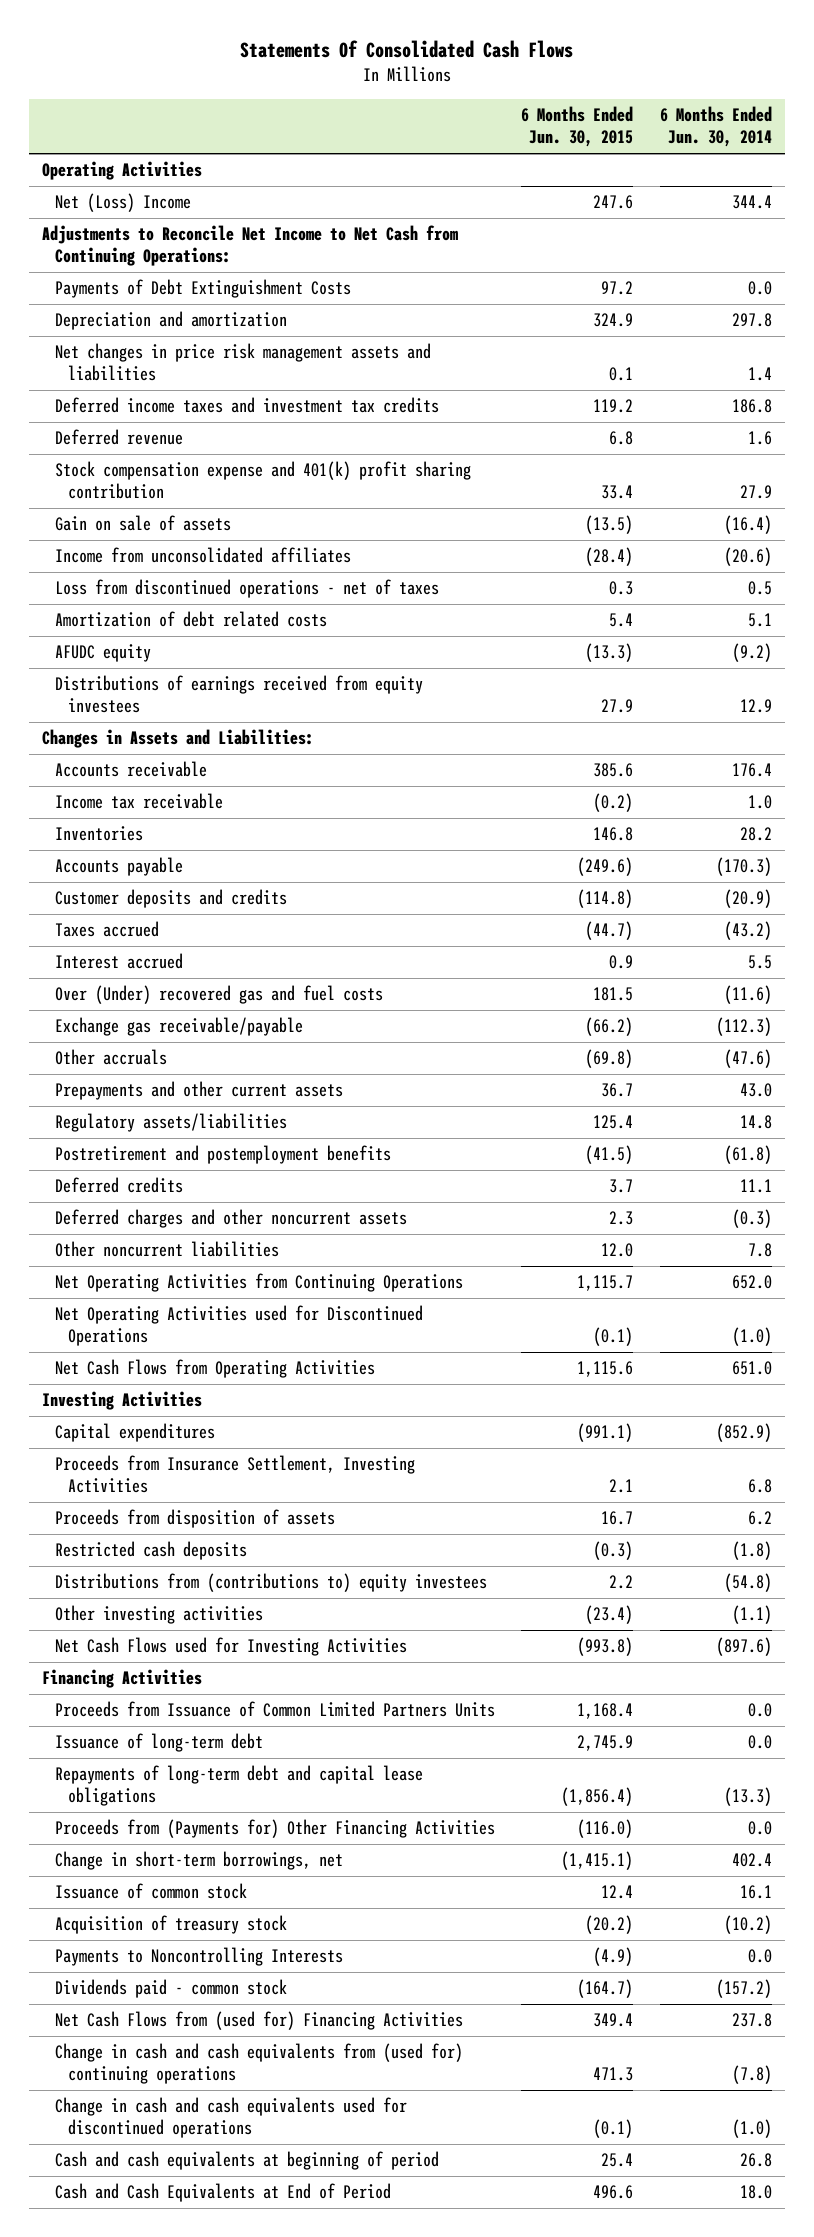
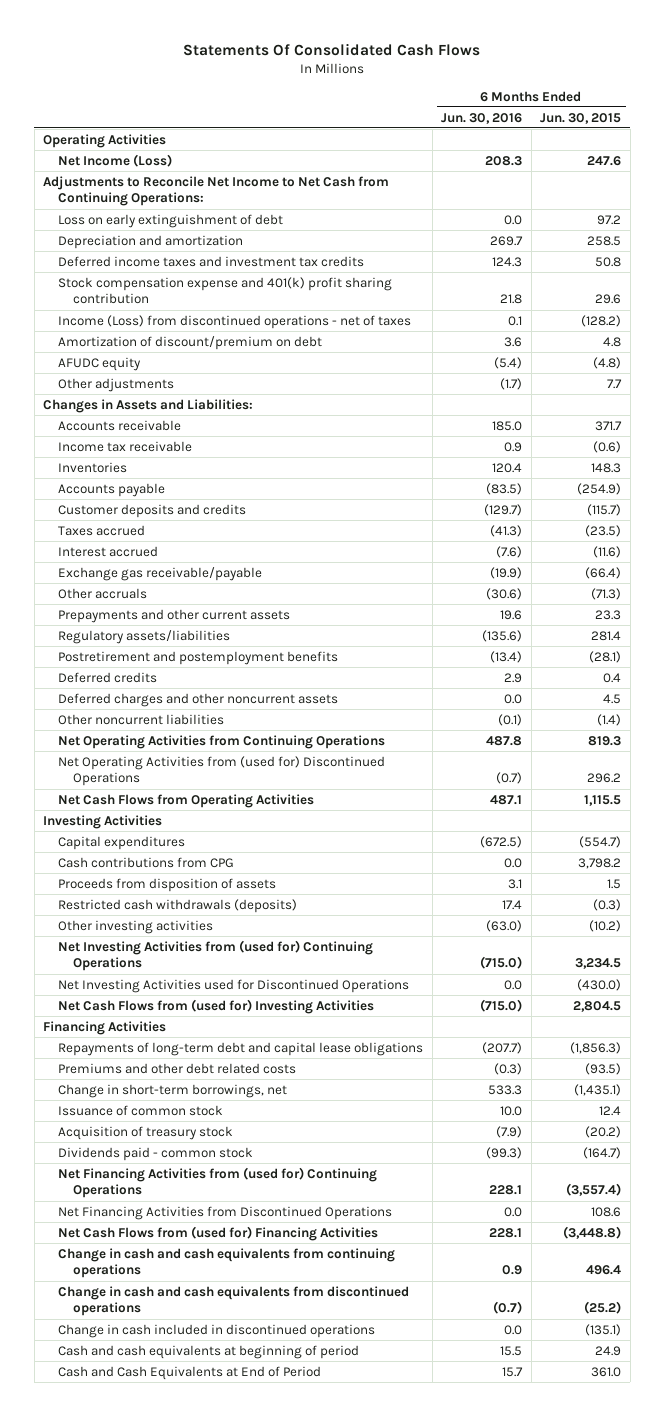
- | 6 Months Ended Jun. 30, 2015 | 6 Months Ended Jun. 30, 2014
+ | 6 Months Ended Jun. 30, 2016 | 6 Months Ended Jun. 30, 2015
- Net (Loss) Income | 247.6 | 344.4
+ Net Income (Loss) | 208.3 | 247.6
- Payments of Debt Extinguishment Costs | 97.2 | 0.0
- Depreciation and amortization | 324.9 | 297.8
- Net changes in price risk management assets and liabilities | 0.1 | 1.4
- Deferred income taxes and investment tax credits | 119.2 | 186.8
- Deferred revenue | 6.8 | 1.6
- Stock compensation expense and 401(k) profit sharing contribution | 33.4 | 27.9
- Gain on sale of assets | (13.5) | (16.4)
- Income from unconsolidated affiliates | (28.4) | (20.6)
- Loss from discontinued operations - net of taxes | 0.3 | 0.5
- Amortization of debt related costs | 5.4 | 5.1
- AFUDC equity | (13.3) | (9.2)
- Distributions of earnings received from equity investees | 27.9 | 12.9
+ Loss on early extinguishment of debt | 0.0 | 97.2
+ Depreciation and amortization | 269.7 | 258.5
+ Deferred income taxes and investment tax credits | 124.3 | 50.8
+ Stock compensation expense and 401(k) profit sharing contribution | 21.8 | 29.6
+ Income (Loss) from discontinued operations - net of taxes | 0.1 | (128.2)
+ Amortization of discount/premium on debt | 3.6 | 4.8
+ AFUDC equity | (5.4) | (4.8)
+ Other adjustments | (1.7) | 7.7
- Accounts receivable | 385.6 | 176.4
- Income tax receivable | (0.2) | 1.0
- Inventories | 146.8 | 28.2
- Accounts payable | (249.6) | (170.3)
- Customer deposits and credits | (114.8) | (20.9)
- Taxes accrued | (44.7) | (43.2)
- Interest accrued | 0.9 | 5.5
- Over (Under) recovered gas and fuel costs | 181.5 | (11.6)
- Exchange gas receivable/payable | (66.2) | (112.3)
- Other accruals | (69.8) | (47.6)
- Prepayments and other current assets | 36.7 | 43.0
- Regulatory assets/liabilities | 125.4 | 14.8
- Postretirement and postemployment benefits | (41.5) | (61.8)
- Deferred credits | 3.7 | 11.1
- Deferred charges and other noncurrent assets | 2.3 | (0.3)
- Other noncurrent liabilities | 12.0 | 7.8
- Net Operating Activities from Continuing Operations | 1,115.7 | 652.0
- Net Operating Activities used for Discontinued Operations | (0.1) | (1.0)
- Net Cash Flows from Operating Activities | 1,115.6 | 651.0
+ Accounts receivable | 185.0 | 371.7
+ Income tax receivable | 0.9 | (0.6)
+ Inventories | 120.4 | 148.3
+ Accounts payable | (83.5) | (254.9)
+ Customer deposits and credits | (129.7) | (115.7)
+ Taxes accrued | (41.3) | (23.5)
+ Interest accrued | (7.6) | (11.6)
+ Exchange gas receivable/payable | (19.9) | (66.4)
+ Other accruals | (30.6) | (71.3)
+ Prepayments and other current assets | 19.6 | 23.3
+ Regulatory assets/liabilities | (135.6) | 281.4
+ Postretirement and postemployment benefits | (13.4) | (28.1)
+ Deferred credits | 2.9 | 0.4
+ Deferred charges and other noncurrent assets | 0.0 | 4.5
+ Other noncurrent liabilities | (0.1) | (1.4)
+ Net Operating Activities from Continuing Operations | 487.8 | 819.3
+ Net Operating Activities from (used for) Discontinued Operations | (0.7) | 296.2
+ Net Cash Flows from Operating Activities | 487.1 | 1,115.5
- Capital expenditures | (991.1) | (852.9)
- Proceeds from Insurance Settlement, Investing Activities | 2.1 | 6.8
- Proceeds from disposition of assets | 16.7 | 6.2
- Restricted cash deposits | (0.3) | (1.8)
- Distributions from (contributions to) equity investees | 2.2 | (54.8)
- Other investing activities | (23.4) | (1.1)
- Net Cash Flows used for Investing Activities | (993.8) | (897.6)
+ Capital expenditures | (672.5) | (554.7)
+ Cash contributions from CPG | 0.0 | 3,798.2
+ Proceeds from disposition of assets | 3.1 | 1.5
+ Restricted cash withdrawals (deposits) | 17.4 | (0.3)
+ Other investing activities | (63.0) | (10.2)
+ Net Investing Activities from (used for) Continuing Operations | (715.0) | 3,234.5
+ Net Investing Activities used for Discontinued Operations | 0.0 | (430.0)
+ Net Cash Flows from (used for) Investing Activities | (715.0) | 2,804.5
- Proceeds from Issuance of Common Limited Partners Units | 1,168.4 | 0.0
- Issuance of long-term debt | 2,745.9 | 0.0
- Repayments of long-term debt and capital lease obligations | (1,856.4) | (13.3)
- Proceeds from (Payments for) Other Financing Activities | (116.0) | 0.0
- Change in short-term borrowings, net | (1,415.1) | 402.4
+ Repayments of long-term debt and capital lease obligations | (207.7) | (1,856.3)
+ Premiums and other debt related costs | (0.3) | (93.5)
+ Change in short-term borrowings, net | 533.3 | (1,435.1)
- Payments to Noncontrolling Interests | (4.9) | 0.0
- Net Cash Flows from (used for) Financing Activities | 349.4 | 237.8
- Change in cash and cash equivalents from (used for) continuing operations | 471.3 | (7.8)
- Change in cash and cash equivalents used for discontinued operations | (0.1) | (1.0)
- Cash and cash equivalents at beginning of period | 25.4 | 26.8
- Cash and Cash Equivalents at End of Period | 496.6 | 18.0
+ Net Financing Activities from (used for) Continuing Operations | 228.1 | (3,557.4)
+ Net Financing Activities from Discontinued Operations | 0.0 | 108.6
+ Net Cash Flows from (used for) Financing Activities | 228.1 | (3,448.8)
+ Change in cash and cash equivalents from continuing operations | 0.9 | 496.4
+ Change in cash and cash equivalents from discontinued operations | (0.7) | (25.2)
+ Change in cash included in discontinued operations | 0.0 | (135.1)
+ Cash and cash equivalents at beginning of period | 15.5 | 24.9
+ Cash and Cash Equivalents at End of Period | 15.7 | 361.0

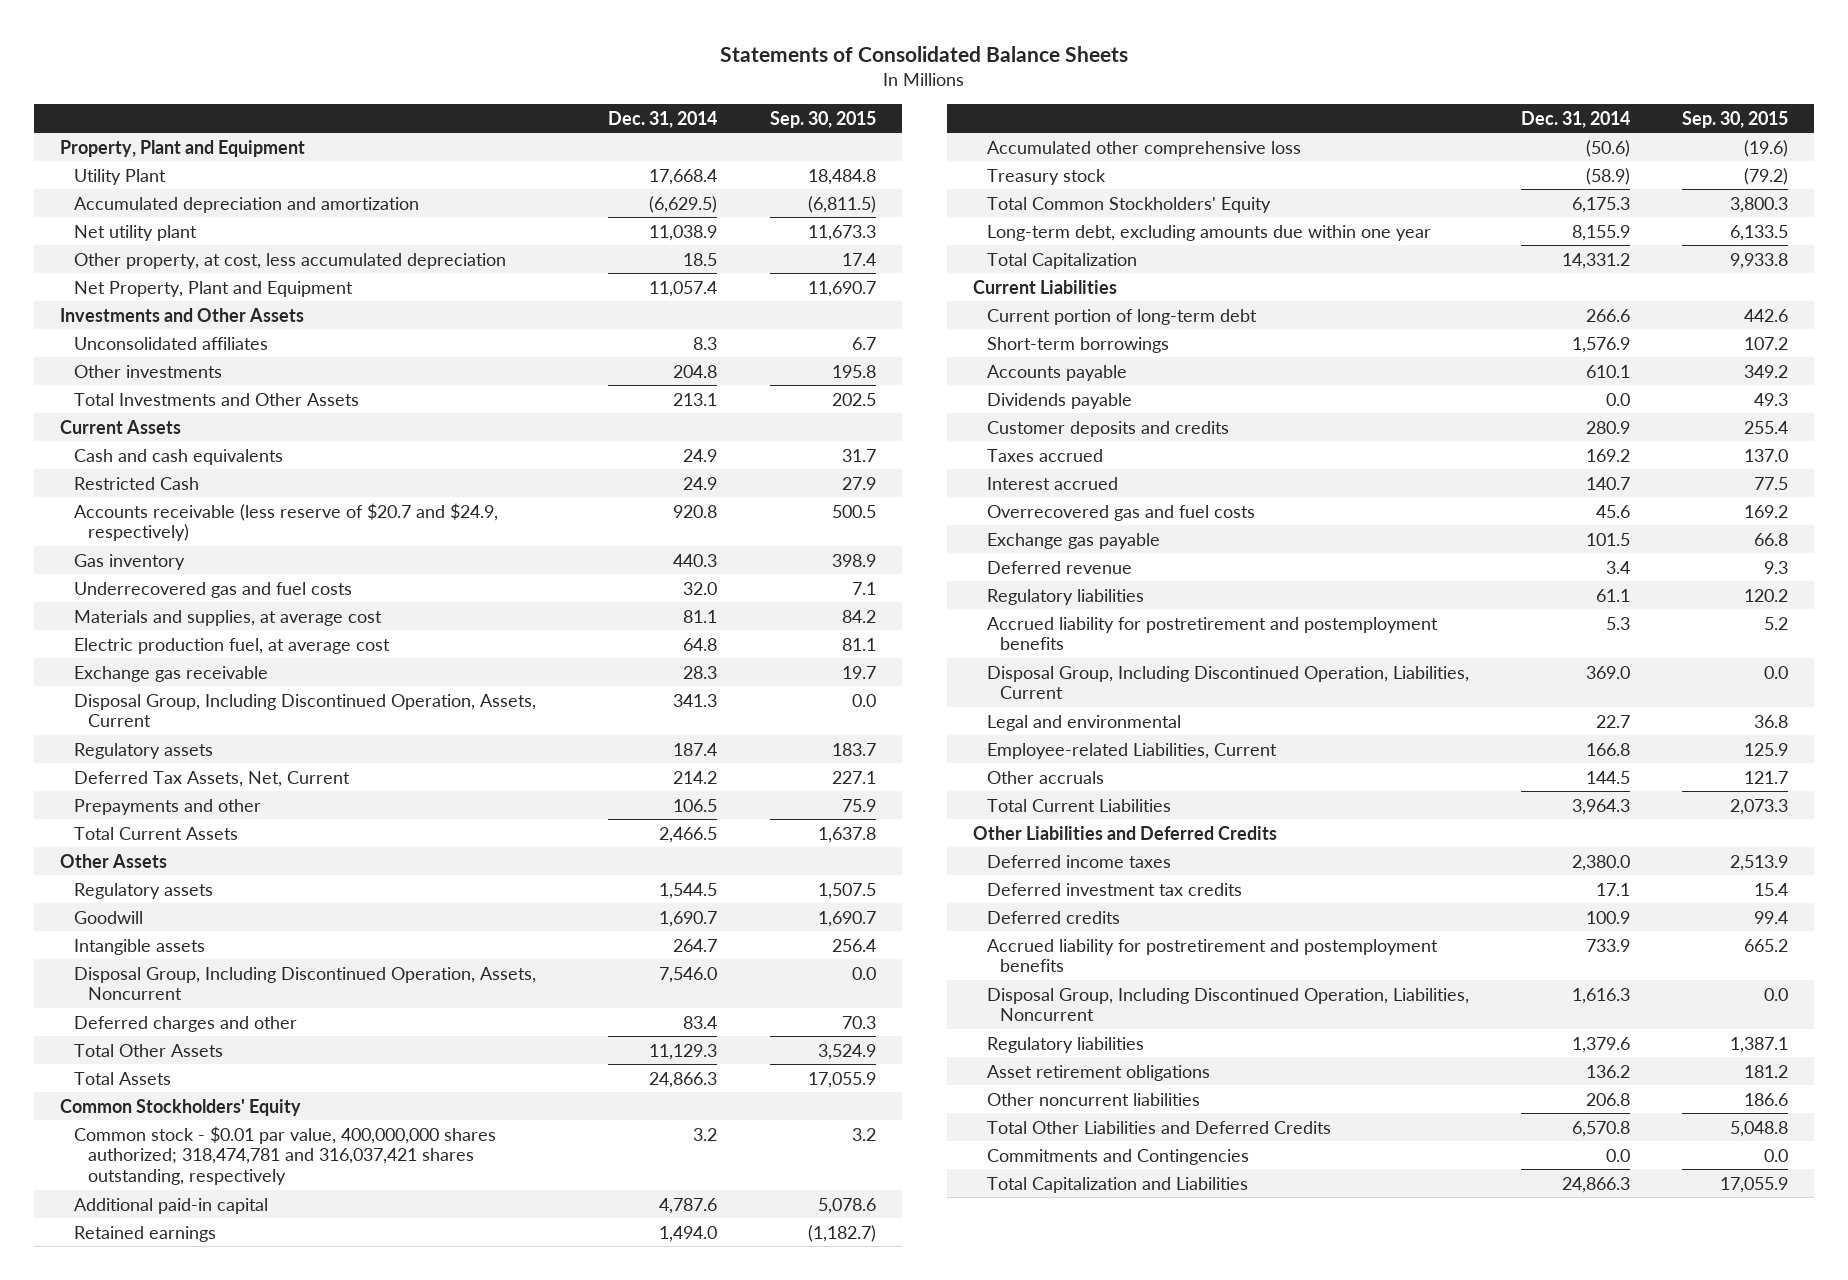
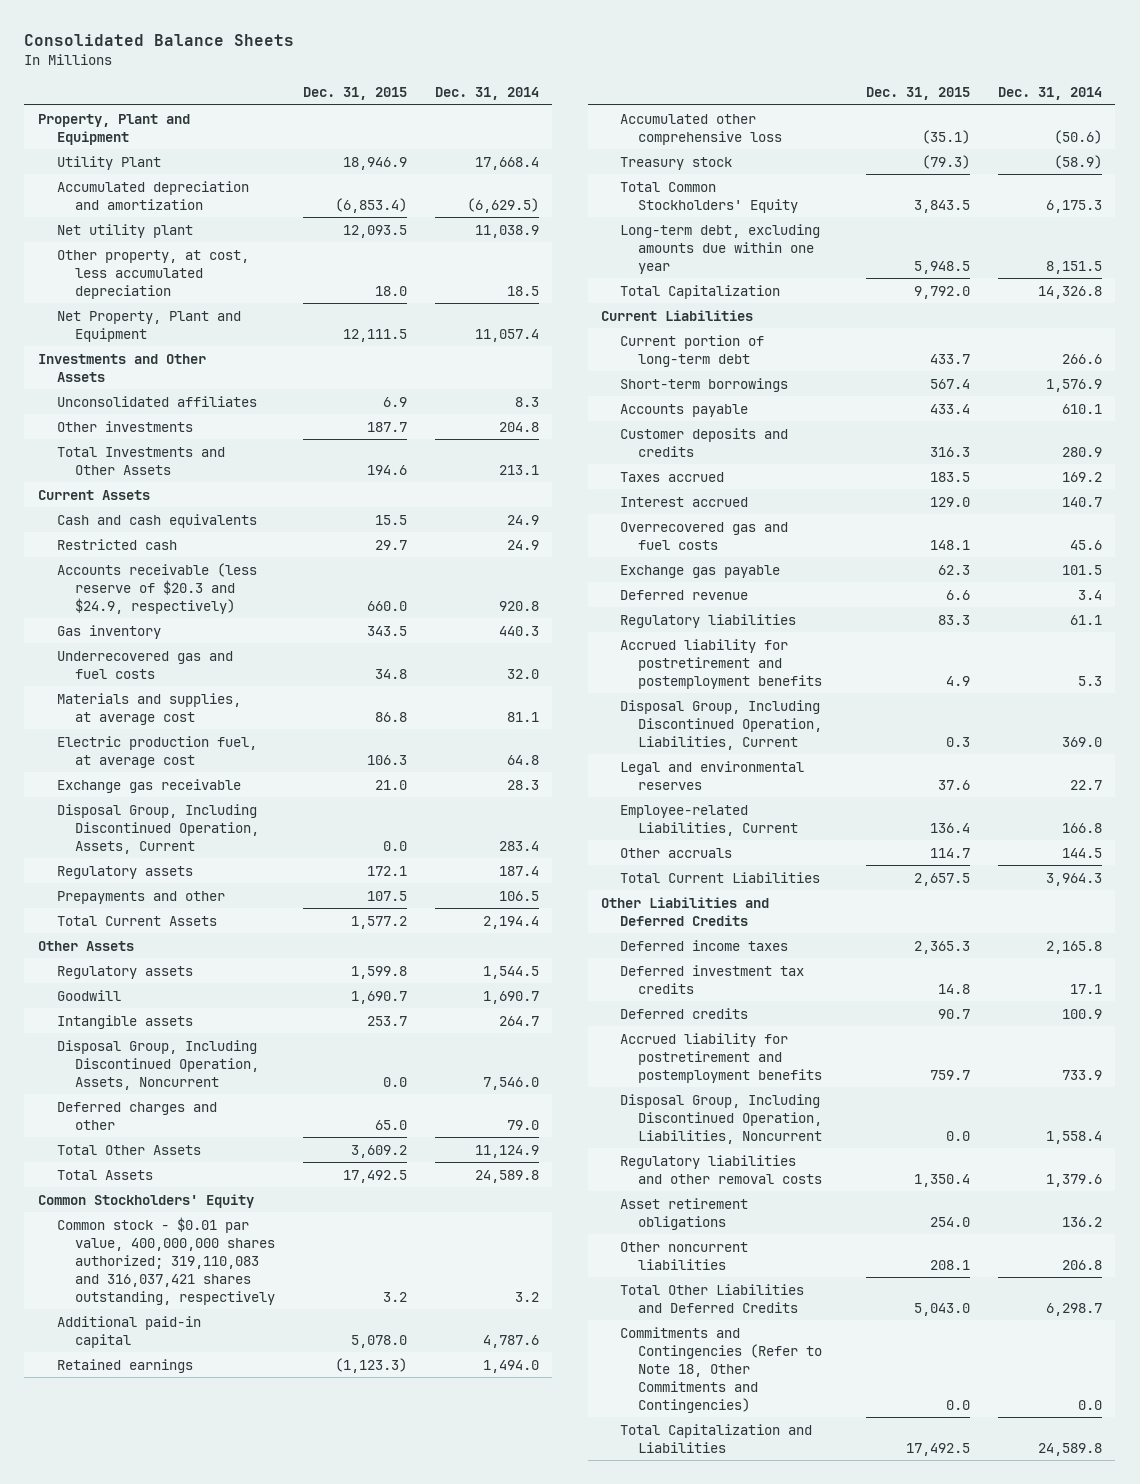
- Statements of Consolidated Balance Sheets
+ Consolidated Balance Sheets
- | Dec. 31, 2014 | Sep. 30, 2015
+ | Dec. 31, 2015 | Dec. 31, 2014
- Restricted Cash | 24.9 | 27.9
- Accounts receivable (less reserve of $20.7 and $24.9, respectively) | 920.8 | 500.5
+ Restricted cash | 29.7 | 24.9
+ Accounts receivable (less reserve of $20.3 and $24.9, respectively) | 660.0 | 920.8
- Disposal Group, Including Discontinued Operation, Assets, Current | 341.3 | 0.0
+ Disposal Group, Including Discontinued Operation, Assets, Current | 0.0 | 283.4
- Deferred Tax Assets, Net, Current | 214.2 | 227.1
- Total Current Assets | 2,466.5 | 1,637.8
+ Total Current Assets | 1,577.2 | 2,194.4
- Deferred charges and other | 83.4 | 70.3
- Total Other Assets | 11,129.3 | 3,524.9
- Total Assets | 24,866.3 | 17,055.9
+ Deferred charges and other | 65.0 | 79.0
+ Total Other Assets | 3,609.2 | 11,124.9
+ Total Assets | 17,492.5 | 24,589.8
- Common stock - $0.01 par value, 400,000,000 shares authorized; 318,474,781 and 316,037,421 shares outstanding, respectively | 3.2 | 3.2
+ Common stock - $0.01 par value, 400,000,000 shares authorized; 319,110,083 and 316,037,421 shares outstanding, respectively | 3.2 | 3.2
- Long-term debt, excluding amounts due within one year | 8,155.9 | 6,133.5
- Total Capitalization | 14,331.2 | 9,933.8
+ Long-term debt, excluding amounts due within one year | 5,948.5 | 8,151.5
+ Total Capitalization | 9,792.0 | 14,326.8
- Dividends payable | 0.0 | 49.3
- Legal and environmental | 22.7 | 36.8
+ Legal and environmental reserves | 37.6 | 22.7
- Deferred income taxes | 2,380.0 | 2,513.9
+ Deferred income taxes | 2,365.3 | 2,165.8
- Disposal Group, Including Discontinued Operation, Liabilities, Noncurrent | 1,616.3 | 0.0
- Regulatory liabilities | 1,379.6 | 1,387.1
+ Disposal Group, Including Discontinued Operation, Liabilities, Noncurrent | 0.0 | 1,558.4
+ Regulatory liabilities and other removal costs | 1,350.4 | 1,379.6
- Total Other Liabilities and Deferred Credits | 6,570.8 | 5,048.8
- Commitments and Contingencies | 0.0 | 0.0
- Total Capitalization and Liabilities | 24,866.3 | 17,055.9
+ Total Other Liabilities and Deferred Credits | 5,043.0 | 6,298.7
+ Commitments and Contingencies (Refer to Note 18, Other Commitments and Contingencies) | 0.0 | 0.0
+ Total Capitalization and Liabilities | 17,492.5 | 24,589.8

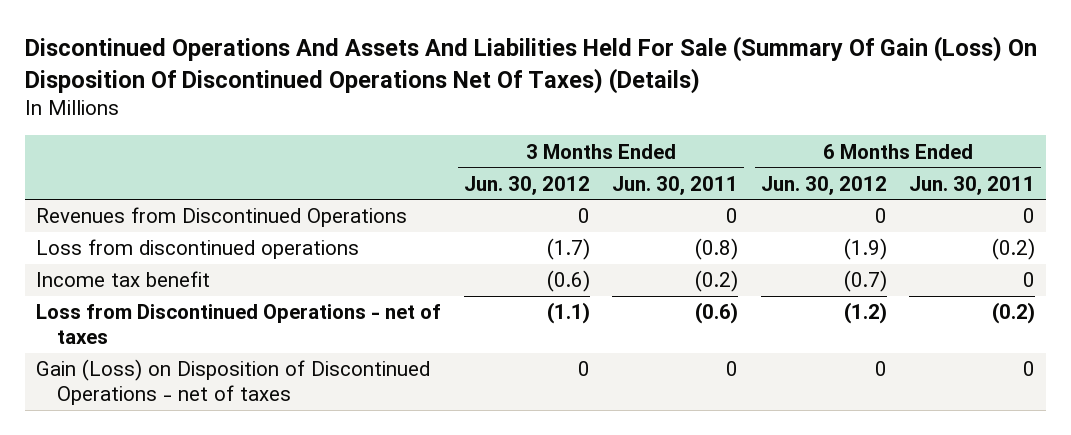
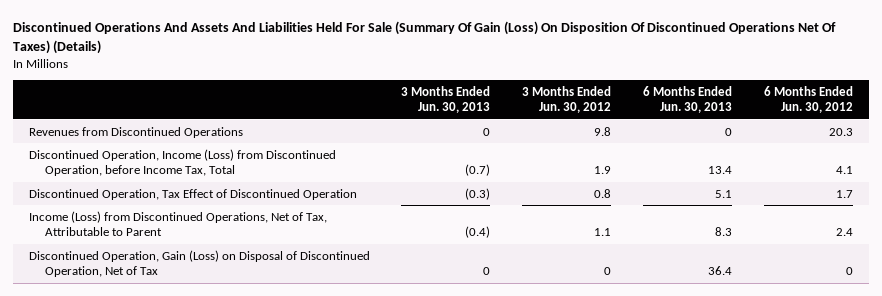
- | 3 Months Ended Jun. 30, 2012 | 3 Months Ended Jun. 30, 2011 | 6 Months Ended Jun. 30, 2012 | 6 Months Ended Jun. 30, 2011
+ | 3 Months Ended Jun. 30, 2013 | 3 Months Ended Jun. 30, 2012 | 6 Months Ended Jun. 30, 2013 | 6 Months Ended Jun. 30, 2012
- Revenues from Discontinued Operations | 0 | 0 | 0 | 0
- Loss from discontinued operations | (1.7) | (0.8) | (1.9) | (0.2)
- Income tax benefit | (0.6) | (0.2) | (0.7) | 0
- Loss from Discontinued Operations - net of taxes | (1.1) | (0.6) | (1.2) | (0.2)
- Gain (Loss) on Disposition of Discontinued Operations - net of taxes | 0 | 0 | 0 | 0
+ Revenues from Discontinued Operations | 0 | 9.8 | 0 | 20.3
+ Discontinued Operation, Income (Loss) from Discontinued Operation, before Income Tax, Total | (0.7) | 1.9 | 13.4 | 4.1
+ Discontinued Operation, Tax Effect of Discontinued Operation | (0.3) | 0.8 | 5.1 | 1.7
+ Income (Loss) from Discontinued Operations, Net of Tax, Attributable to Parent | (0.4) | 1.1 | 8.3 | 2.4
+ Discontinued Operation, Gain (Loss) on Disposal of Discontinued Operation, Net of Tax | 0 | 0 | 36.4 | 0

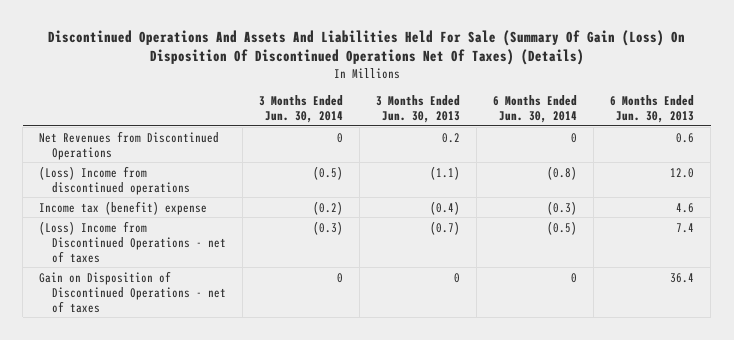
- | 3 Months Ended Jun. 30, 2013 | 3 Months Ended Jun. 30, 2012 | 6 Months Ended Jun. 30, 2013 | 6 Months Ended Jun. 30, 2012
+ | 3 Months Ended Jun. 30, 2014 | 3 Months Ended Jun. 30, 2013 | 6 Months Ended Jun. 30, 2014 | 6 Months Ended Jun. 30, 2013
- Revenues from Discontinued Operations | 0 | 9.8 | 0 | 20.3
- Discontinued Operation, Income (Loss) from Discontinued Operation, before Income Tax, Total | (0.7) | 1.9 | 13.4 | 4.1
- Discontinued Operation, Tax Effect of Discontinued Operation | (0.3) | 0.8 | 5.1 | 1.7
- Income (Loss) from Discontinued Operations, Net of Tax, Attributable to Parent | (0.4) | 1.1 | 8.3 | 2.4
- Discontinued Operation, Gain (Loss) on Disposal of Discontinued Operation, Net of Tax | 0 | 0 | 36.4 | 0
+ Net Revenues from Discontinued Operations | 0 | 0.2 | 0 | 0.6
+ (Loss) Income from discontinued operations | (0.5) | (1.1) | (0.8) | 12.0
+ Income tax (benefit) expense | (0.2) | (0.4) | (0.3) | 4.6
+ (Loss) Income from Discontinued Operations - net of taxes | (0.3) | (0.7) | (0.5) | 7.4
+ Gain on Disposition of Discontinued Operations - net of taxes | 0 | 0 | 0 | 36.4

